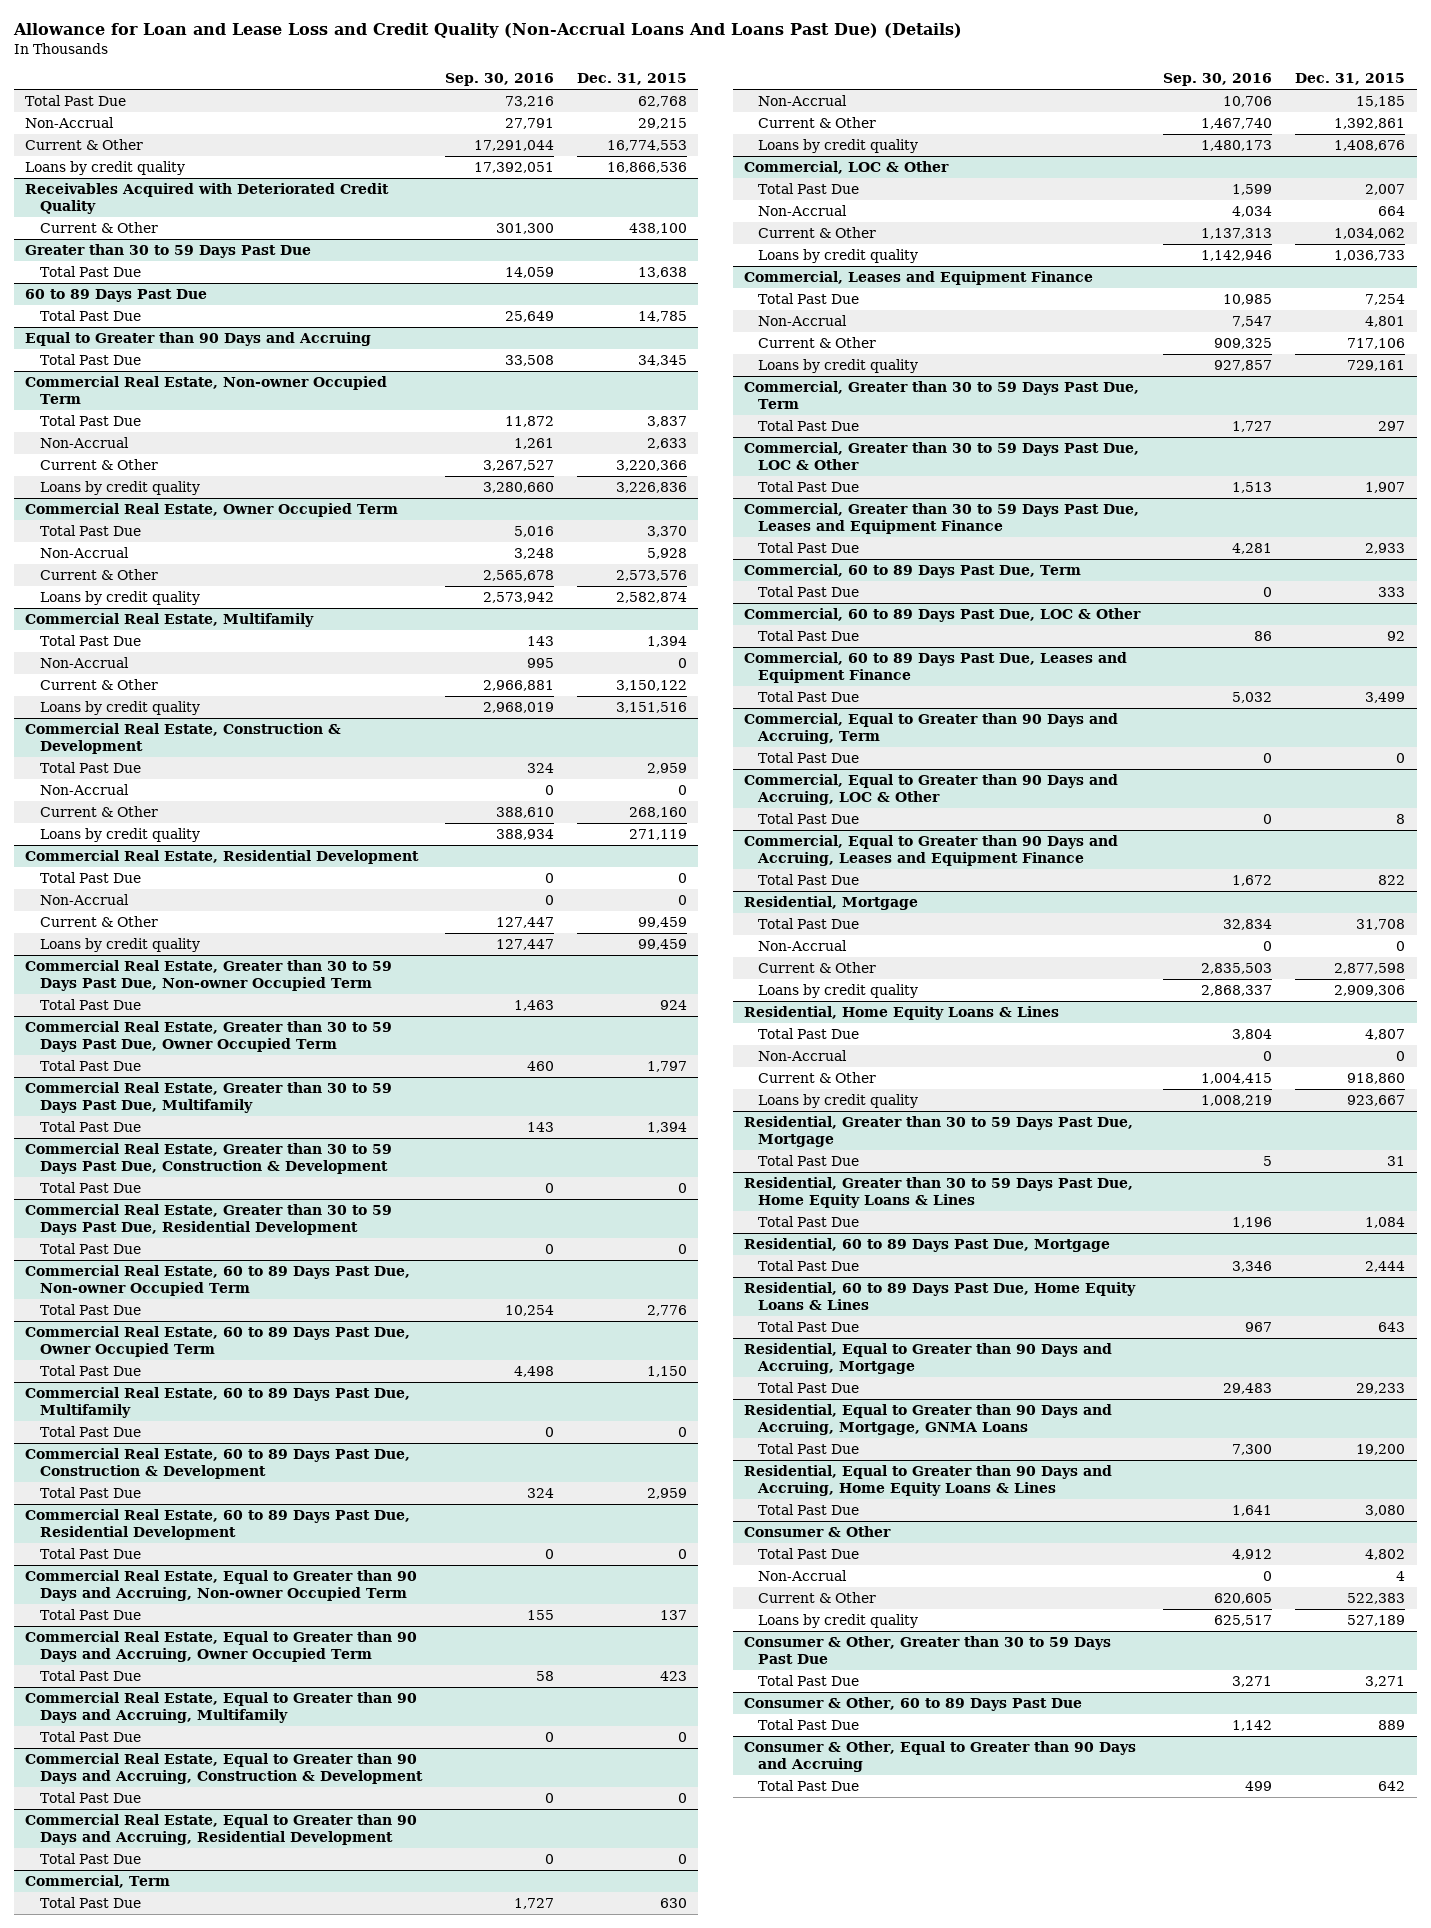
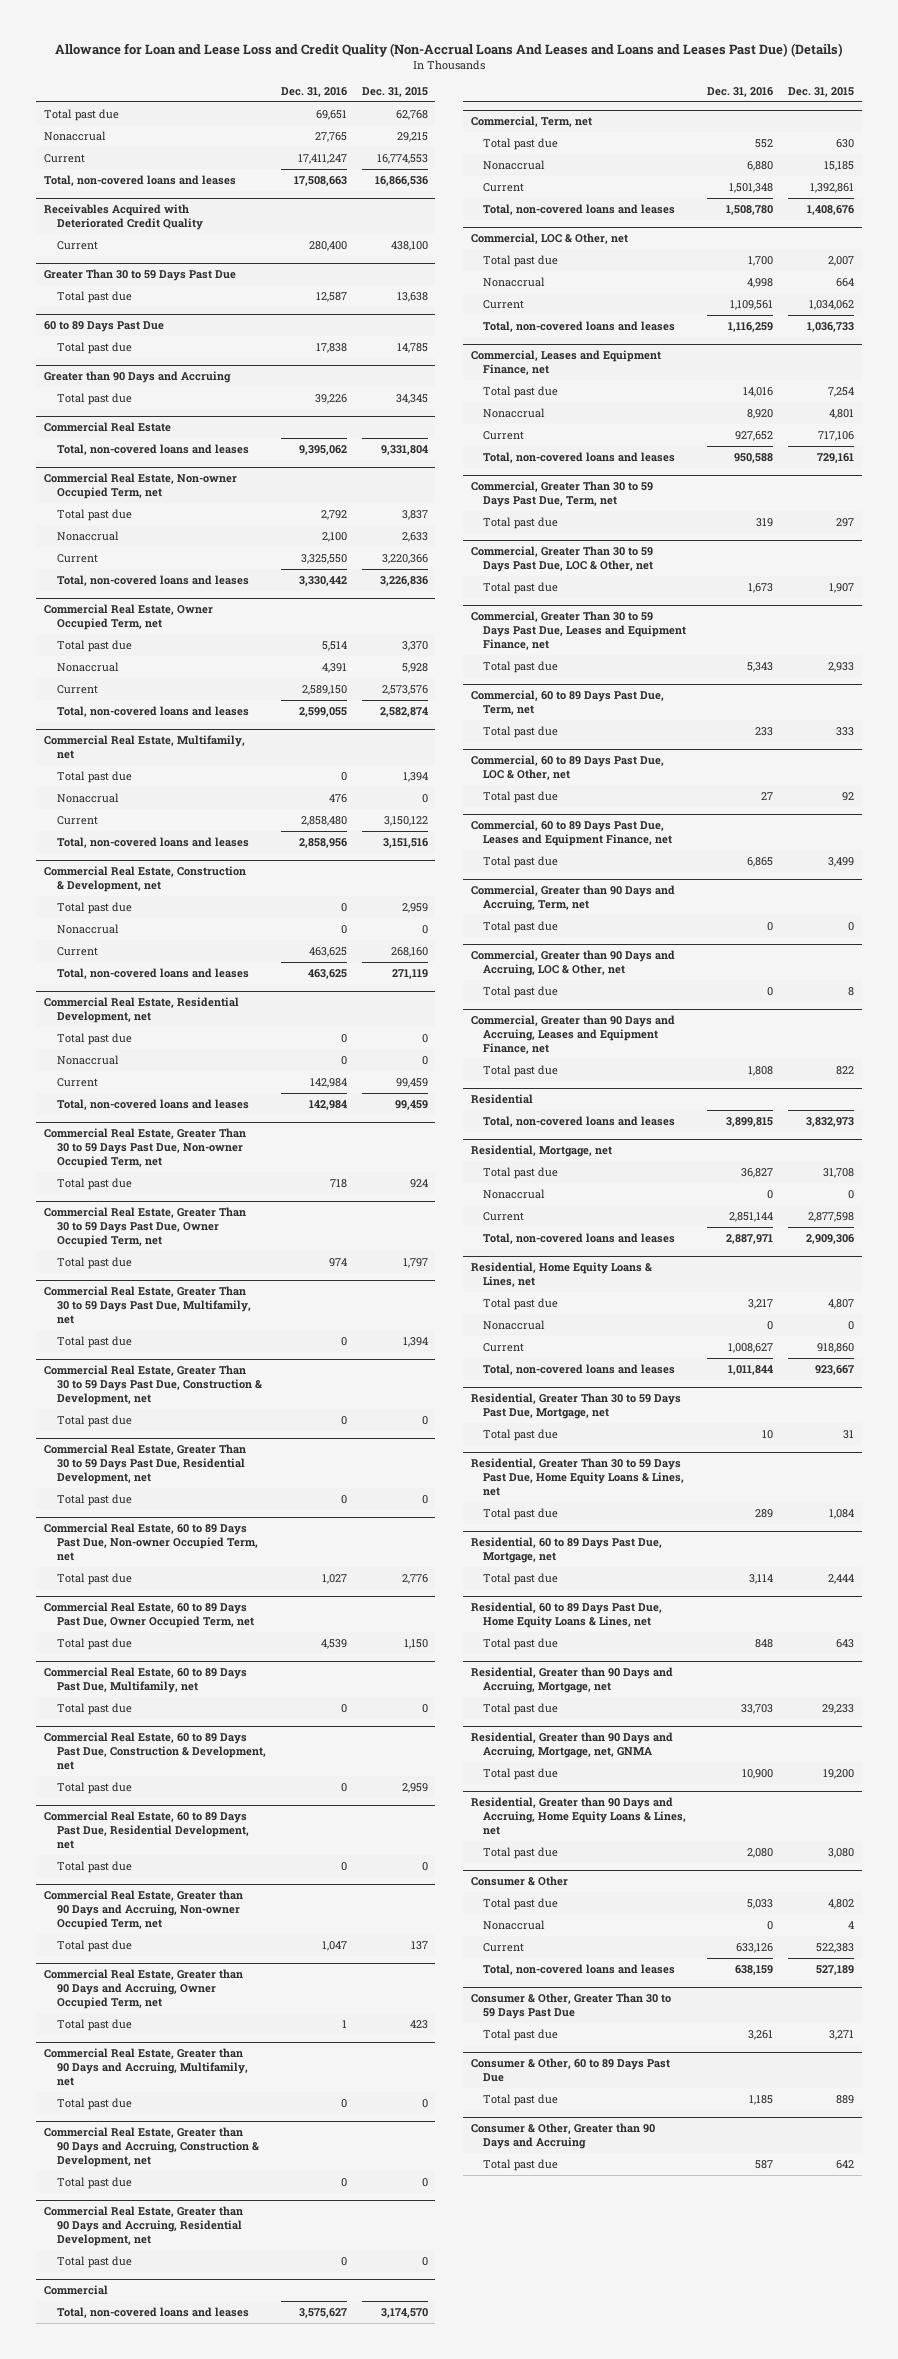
- Allowance for Loan and Lease Loss and Credit Quality (Non-Accrual Loans And Loans Past Due) (Details)
+ Allowance for Loan and Lease Loss and Credit Quality (Non-Accrual Loans And Leases and Loans and Leases Past Due) (Details)
- | Sep. 30, 2016 | Dec. 31, 2015
+ | Dec. 31, 2016 | Dec. 31, 2015
- Total Past Due | 73,216 | 62,768
- Non-Accrual | 27,791 | 29,215
- Current & Other | 17,291,044 | 16,774,553
- Loans by credit quality | 17,392,051 | 16,866,536
+ Total past due | 69,651 | 62,768
+ Nonaccrual | 27,765 | 29,215
+ Current | 17,411,247 | 16,774,553
+ Total, non-covered loans and leases | 17,508,663 | 16,866,536
@ Receivables Acquired with Deteriorated Credit Quality
- Current & Other | 301,300 | 438,100
- Greater than 30 to 59 Days Past Due
- Total Past Due | 14,059 | 13,638
@ Receivables Acquired with Deteriorated Credit Quality
+ Current | 280,400 | 438,100
+ Greater Than 30 to 59 Days Past Due
+ Total past due | 12,587 | 13,638
@ 60 to 89 Days Past Due
- Total Past Due | 25,649 | 14,785
- Equal to Greater than 90 Days and Accruing
- Total Past Due | 33,508 | 34,345
- Commercial Real Estate, Non-owner Occupied Term
- Total Past Due | 11,872 | 3,837
- Non-Accrual | 1,261 | 2,633
- Current & Other | 3,267,527 | 3,220,366
- Loans by credit quality | 3,280,660 | 3,226,836
- Commercial Real Estate, Owner Occupied Term
- Total Past Due | 5,016 | 3,370
- Non-Accrual | 3,248 | 5,928
- Current & Other | 2,565,678 | 2,573,576
- Loans by credit quality | 2,573,942 | 2,582,874
- Commercial Real Estate, Multifamily
- Total Past Due | 143 | 1,394
- Non-Accrual | 995 | 0
- Current & Other | 2,966,881 | 3,150,122
- Loans by credit quality | 2,968,019 | 3,151,516
- Commercial Real Estate, Construction & Development
- Total Past Due | 324 | 2,959
- Non-Accrual | 0 | 0
- Current & Other | 388,610 | 268,160
- Loans by credit quality | 388,934 | 271,119
- Commercial Real Estate, Residential Development
- Total Past Due | 0 | 0
- Non-Accrual | 0 | 0
- Current & Other | 127,447 | 99,459
- Loans by credit quality | 127,447 | 99,459
- Commercial Real Estate, Greater than 30 to 59 Days Past Due, Non-owner Occupied Term
- Total Past Due | 1,463 | 924
- Commercial Real Estate, Greater than 30 to 59 Days Past Due, Owner Occupied Term
- Total Past Due | 460 | 1,797
- Commercial Real Estate, Greater than 30 to 59 Days Past Due, Multifamily
- Total Past Due | 143 | 1,394
- Commercial Real Estate, Greater than 30 to 59 Days Past Due, Construction & Development
- Total Past Due | 0 | 0
- Commercial Real Estate, Greater than 30 to 59 Days Past Due, Residential Development
- Total Past Due | 0 | 0
- Commercial Real Estate, 60 to 89 Days Past Due, Non-owner Occupied Term
- Total Past Due | 10,254 | 2,776
- Commercial Real Estate, 60 to 89 Days Past Due, Owner Occupied Term
- Total Past Due | 4,498 | 1,150
- Commercial Real Estate, 60 to 89 Days Past Due, Multifamily
- Total Past Due | 0 | 0
- Commercial Real Estate, 60 to 89 Days Past Due, Construction & Development
- Total Past Due | 324 | 2,959
- Commercial Real Estate, 60 to 89 Days Past Due, Residential Development
- Total Past Due | 0 | 0
- Commercial Real Estate, Equal to Greater than 90 Days and Accruing, Non-owner Occupied Term
- Total Past Due | 155 | 137
- Commercial Real Estate, Equal to Greater than 90 Days and Accruing, Owner Occupied Term
- Total Past Due | 58 | 423
- Commercial Real Estate, Equal to Greater than 90 Days and Accruing, Multifamily
- Total Past Due | 0 | 0
- Commercial Real Estate, Equal to Greater than 90 Days and Accruing, Construction & Development
- Total Past Due | 0 | 0
- Commercial Real Estate, Equal to Greater than 90 Days and Accruing, Residential Development
- Total Past Due | 0 | 0
- Commercial, Term
- Total Past Due | 1,727 | 630
- Non-Accrual | 10,706 | 15,185
- Current & Other | 1,467,740 | 1,392,861
- Loans by credit quality | 1,480,173 | 1,408,676
- Commercial, LOC & Other
- Total Past Due | 1,599 | 2,007
- Non-Accrual | 4,034 | 664
- Current & Other | 1,137,313 | 1,034,062
- Loans by credit quality | 1,142,946 | 1,036,733
- Commercial, Leases and Equipment Finance
- Total Past Due | 10,985 | 7,254
- Non-Accrual | 7,547 | 4,801
- Current & Other | 909,325 | 717,106
- Loans by credit quality | 927,857 | 729,161
- Commercial, Greater than 30 to 59 Days Past Due, Term
- Total Past Due | 1,727 | 297
- Commercial, Greater than 30 to 59 Days Past Due, LOC & Other
- Total Past Due | 1,513 | 1,907
- Commercial, Greater than 30 to 59 Days Past Due, Leases and Equipment Finance
- Total Past Due | 4,281 | 2,933
- Commercial, 60 to 89 Days Past Due, Term
- Total Past Due | 0 | 333
- Commercial, 60 to 89 Days Past Due, LOC & Other
- Total Past Due | 86 | 92
- Commercial, 60 to 89 Days Past Due, Leases and Equipment Finance
- Total Past Due | 5,032 | 3,499
- Commercial, Equal to Greater than 90 Days and Accruing, Term
- Total Past Due | 0 | 0
- Commercial, Equal to Greater than 90 Days and Accruing, LOC & Other
- Total Past Due | 0 | 8
- Commercial, Equal to Greater than 90 Days and Accruing, Leases and Equipment Finance
- Total Past Due | 1,672 | 822
- Residential, Mortgage
- Total Past Due | 32,834 | 31,708
- Non-Accrual | 0 | 0
- Current & Other | 2,835,503 | 2,877,598
- Loans by credit quality | 2,868,337 | 2,909,306
- Residential, Home Equity Loans & Lines
- Total Past Due | 3,804 | 4,807
- Non-Accrual | 0 | 0
- Current & Other | 1,004,415 | 918,860
- Loans by credit quality | 1,008,219 | 923,667
- Residential, Greater than 30 to 59 Days Past Due, Mortgage
- Total Past Due | 5 | 31
- Residential, Greater than 30 to 59 Days Past Due, Home Equity Loans & Lines
- Total Past Due | 1,196 | 1,084
- Residential, 60 to 89 Days Past Due, Mortgage
- Total Past Due | 3,346 | 2,444
- Residential, 60 to 89 Days Past Due, Home Equity Loans & Lines
- Total Past Due | 967 | 643
- Residential, Equal to Greater than 90 Days and Accruing, Mortgage
- Total Past Due | 29,483 | 29,233
- Residential, Equal to Greater than 90 Days and Accruing, Mortgage, GNMA Loans
- Total Past Due | 7,300 | 19,200
- Residential, Equal to Greater than 90 Days and Accruing, Home Equity Loans & Lines
- Total Past Due | 1,641 | 3,080
@ 60 to 89 Days Past Due
+ Total past due | 17,838 | 14,785
+ Greater than 90 Days and Accruing
+ Total past due | 39,226 | 34,345
+ Commercial Real Estate
+ Total, non-covered loans and leases | 9,395,062 | 9,331,804
+ Commercial Real Estate, Non-owner Occupied Term, net
+ Total past due | 2,792 | 3,837
+ Nonaccrual | 2,100 | 2,633
+ Current | 3,325,550 | 3,220,366
+ Total, non-covered loans and leases | 3,330,442 | 3,226,836
+ Commercial Real Estate, Owner Occupied Term, net
+ Total past due | 5,514 | 3,370
+ Nonaccrual | 4,391 | 5,928
+ Current | 2,589,150 | 2,573,576
+ Total, non-covered loans and leases | 2,599,055 | 2,582,874
+ Commercial Real Estate, Multifamily, net
+ Total past due | 0 | 1,394
+ Nonaccrual | 476 | 0
+ Current | 2,858,480 | 3,150,122
+ Total, non-covered loans and leases | 2,858,956 | 3,151,516
+ Commercial Real Estate, Construction & Development, net
+ Total past due | 0 | 2,959
+ Nonaccrual | 0 | 0
+ Current | 463,625 | 268,160
+ Total, non-covered loans and leases | 463,625 | 271,119
+ Commercial Real Estate, Residential Development, net
+ Total past due | 0 | 0
+ Nonaccrual | 0 | 0
+ Current | 142,984 | 99,459
+ Total, non-covered loans and leases | 142,984 | 99,459
+ Commercial Real Estate, Greater Than 30 to 59 Days Past Due, Non-owner Occupied Term, net
+ Total past due | 718 | 924
+ Commercial Real Estate, Greater Than 30 to 59 Days Past Due, Owner Occupied Term, net
+ Total past due | 974 | 1,797
+ Commercial Real Estate, Greater Than 30 to 59 Days Past Due, Multifamily, net
+ Total past due | 0 | 1,394
+ Commercial Real Estate, Greater Than 30 to 59 Days Past Due, Construction & Development, net
+ Total past due | 0 | 0
+ Commercial Real Estate, Greater Than 30 to 59 Days Past Due, Residential Development, net
+ Total past due | 0 | 0
+ Commercial Real Estate, 60 to 89 Days Past Due, Non-owner Occupied Term, net
+ Total past due | 1,027 | 2,776
+ Commercial Real Estate, 60 to 89 Days Past Due, Owner Occupied Term, net
+ Total past due | 4,539 | 1,150
+ Commercial Real Estate, 60 to 89 Days Past Due, Multifamily, net
+ Total past due | 0 | 0
+ Commercial Real Estate, 60 to 89 Days Past Due, Construction & Development, net
+ Total past due | 0 | 2,959
+ Commercial Real Estate, 60 to 89 Days Past Due, Residential Development, net
+ Total past due | 0 | 0
+ Commercial Real Estate, Greater than 90 Days and Accruing, Non-owner Occupied Term, net
+ Total past due | 1,047 | 137
+ Commercial Real Estate, Greater than 90 Days and Accruing, Owner Occupied Term, net
+ Total past due | 1 | 423
+ Commercial Real Estate, Greater than 90 Days and Accruing, Multifamily, net
+ Total past due | 0 | 0
+ Commercial Real Estate, Greater than 90 Days and Accruing, Construction & Development, net
+ Total past due | 0 | 0
+ Commercial Real Estate, Greater than 90 Days and Accruing, Residential Development, net
+ Total past due | 0 | 0
+ Commercial
+ Total, non-covered loans and leases | 3,575,627 | 3,174,570
+ Commercial, Term, net
+ Total past due | 552 | 630
+ Nonaccrual | 6,880 | 15,185
+ Current | 1,501,348 | 1,392,861
+ Total, non-covered loans and leases | 1,508,780 | 1,408,676
+ Commercial, LOC & Other, net
+ Total past due | 1,700 | 2,007
+ Nonaccrual | 4,998 | 664
+ Current | 1,109,561 | 1,034,062
+ Total, non-covered loans and leases | 1,116,259 | 1,036,733
+ Commercial, Leases and Equipment Finance, net
+ Total past due | 14,016 | 7,254
+ Nonaccrual | 8,920 | 4,801
+ Current | 927,652 | 717,106
+ Total, non-covered loans and leases | 950,588 | 729,161
+ Commercial, Greater Than 30 to 59 Days Past Due, Term, net
+ Total past due | 319 | 297
+ Commercial, Greater Than 30 to 59 Days Past Due, LOC & Other, net
+ Total past due | 1,673 | 1,907
+ Commercial, Greater Than 30 to 59 Days Past Due, Leases and Equipment Finance, net
+ Total past due | 5,343 | 2,933
+ Commercial, 60 to 89 Days Past Due, Term, net
+ Total past due | 233 | 333
+ Commercial, 60 to 89 Days Past Due, LOC & Other, net
+ Total past due | 27 | 92
+ Commercial, 60 to 89 Days Past Due, Leases and Equipment Finance, net
+ Total past due | 6,865 | 3,499
+ Commercial, Greater than 90 Days and Accruing, Term, net
+ Total past due | 0 | 0
+ Commercial, Greater than 90 Days and Accruing, LOC & Other, net
+ Total past due | 0 | 8
+ Commercial, Greater than 90 Days and Accruing, Leases and Equipment Finance, net
+ Total past due | 1,808 | 822
+ Residential
+ Total, non-covered loans and leases | 3,899,815 | 3,832,973
+ Residential, Mortgage, net
+ Total past due | 36,827 | 31,708
+ Nonaccrual | 0 | 0
+ Current | 2,851,144 | 2,877,598
+ Total, non-covered loans and leases | 2,887,971 | 2,909,306
+ Residential, Home Equity Loans & Lines, net
+ Total past due | 3,217 | 4,807
+ Nonaccrual | 0 | 0
+ Current | 1,008,627 | 918,860
+ Total, non-covered loans and leases | 1,011,844 | 923,667
+ Residential, Greater Than 30 to 59 Days Past Due, Mortgage, net
+ Total past due | 10 | 31
+ Residential, Greater Than 30 to 59 Days Past Due, Home Equity Loans & Lines, net
+ Total past due | 289 | 1,084
+ Residential, 60 to 89 Days Past Due, Mortgage, net
+ Total past due | 3,114 | 2,444
+ Residential, 60 to 89 Days Past Due, Home Equity Loans & Lines, net
+ Total past due | 848 | 643
+ Residential, Greater than 90 Days and Accruing, Mortgage, net
+ Total past due | 33,703 | 29,233
+ Residential, Greater than 90 Days and Accruing, Mortgage, net, GNMA
+ Total past due | 10,900 | 19,200
+ Residential, Greater than 90 Days and Accruing, Home Equity Loans & Lines, net
+ Total past due | 2,080 | 3,080
@ Consumer & Other
- Total Past Due | 4,912 | 4,802
- Non-Accrual | 0 | 4
- Current & Other | 620,605 | 522,383
- Loans by credit quality | 625,517 | 527,189
- Consumer & Other, Greater than 30 to 59 Days Past Due
- Total Past Due | 3,271 | 3,271
@ Consumer & Other
+ Total past due | 5,033 | 4,802
+ Nonaccrual | 0 | 4
+ Current | 633,126 | 522,383
+ Total, non-covered loans and leases | 638,159 | 527,189
+ Consumer & Other, Greater Than 30 to 59 Days Past Due
+ Total past due | 3,261 | 3,271
@ Consumer & Other, 60 to 89 Days Past Due
- Total Past Due | 1,142 | 889
- Consumer & Other, Equal to Greater than 90 Days and Accruing
- Total Past Due | 499 | 642
@ Consumer & Other, 60 to 89 Days Past Due
+ Total past due | 1,185 | 889
+ Consumer & Other, Greater than 90 Days and Accruing
+ Total past due | 587 | 642

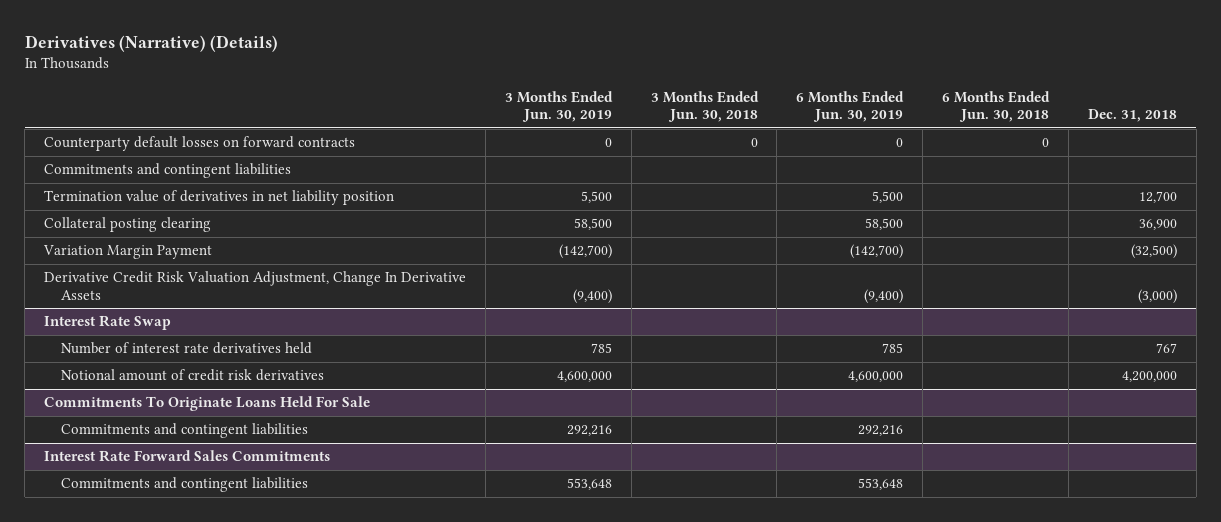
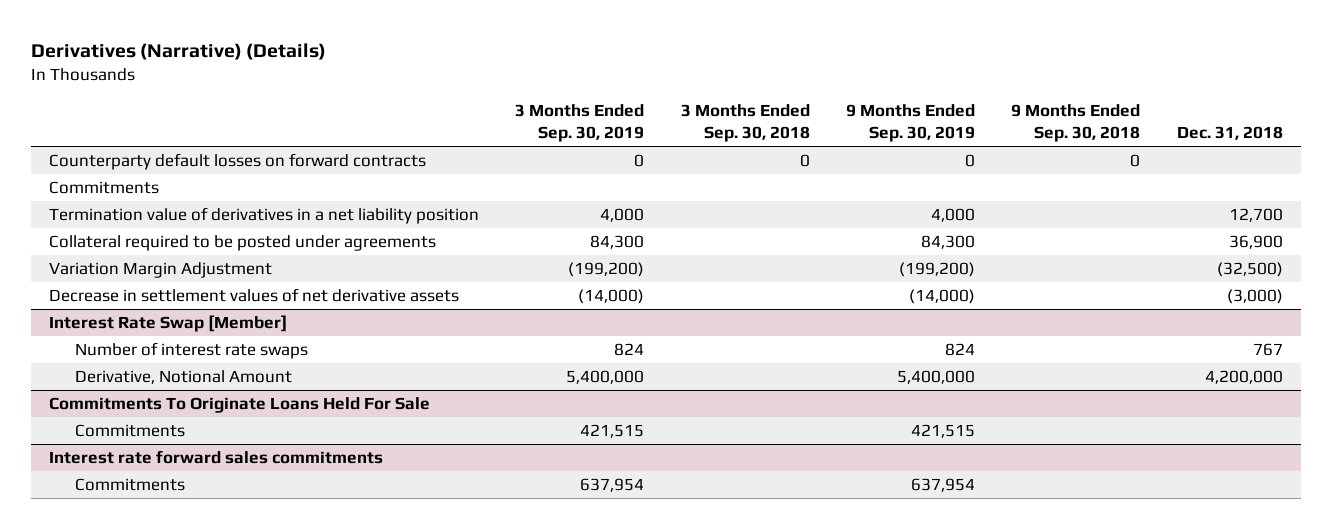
- | 3 Months Ended Jun. 30, 2019 | 3 Months Ended Jun. 30, 2018 | 6 Months Ended Jun. 30, 2019 | 6 Months Ended Jun. 30, 2018 | Dec. 31, 2018
+ | 3 Months Ended Sep. 30, 2019 | 3 Months Ended Sep. 30, 2018 | 9 Months Ended Sep. 30, 2019 | 9 Months Ended Sep. 30, 2018 | Dec. 31, 2018
- Commitments and contingent liabilities
- Termination value of derivatives in net liability position | 5,500 | | 5,500 | | 12,700
- Collateral posting clearing | 58,500 | | 58,500 | | 36,900
- Variation Margin Payment | (142,700) | | (142,700) | | (32,500)
- Derivative Credit Risk Valuation Adjustment, Change In Derivative Assets | (9,400) | | (9,400) | | (3,000)
- Interest Rate Swap
- Number of interest rate derivatives held | 785 | | 785 | | 767
- Notional amount of credit risk derivatives | 4,600,000 | | 4,600,000 | | 4,200,000
+ Commitments
+ Termination value of derivatives in a net liability position | 4,000 | | 4,000 | | 12,700
+ Collateral required to be posted under agreements | 84,300 | | 84,300 | | 36,900
+ Variation Margin Adjustment | (199,200) | | (199,200) | | (32,500)
+ Decrease in settlement values of net derivative assets | (14,000) | | (14,000) | | (3,000)
+ Interest Rate Swap [Member]
+ Number of interest rate swaps | 824 | | 824 | | 767
+ Derivative, Notional Amount | 5,400,000 | | 5,400,000 | | 4,200,000
@ Commitments To Originate Loans Held For Sale
- Commitments and contingent liabilities | 292,216 | | 292,216 | |
- Interest Rate Forward Sales Commitments
- Commitments and contingent liabilities | 553,648 | | 553,648 | |
@ Commitments To Originate Loans Held For Sale
+ Commitments | 421,515 | | 421,515 | |
+ Interest rate forward sales commitments
+ Commitments | 637,954 | | 637,954 | |

